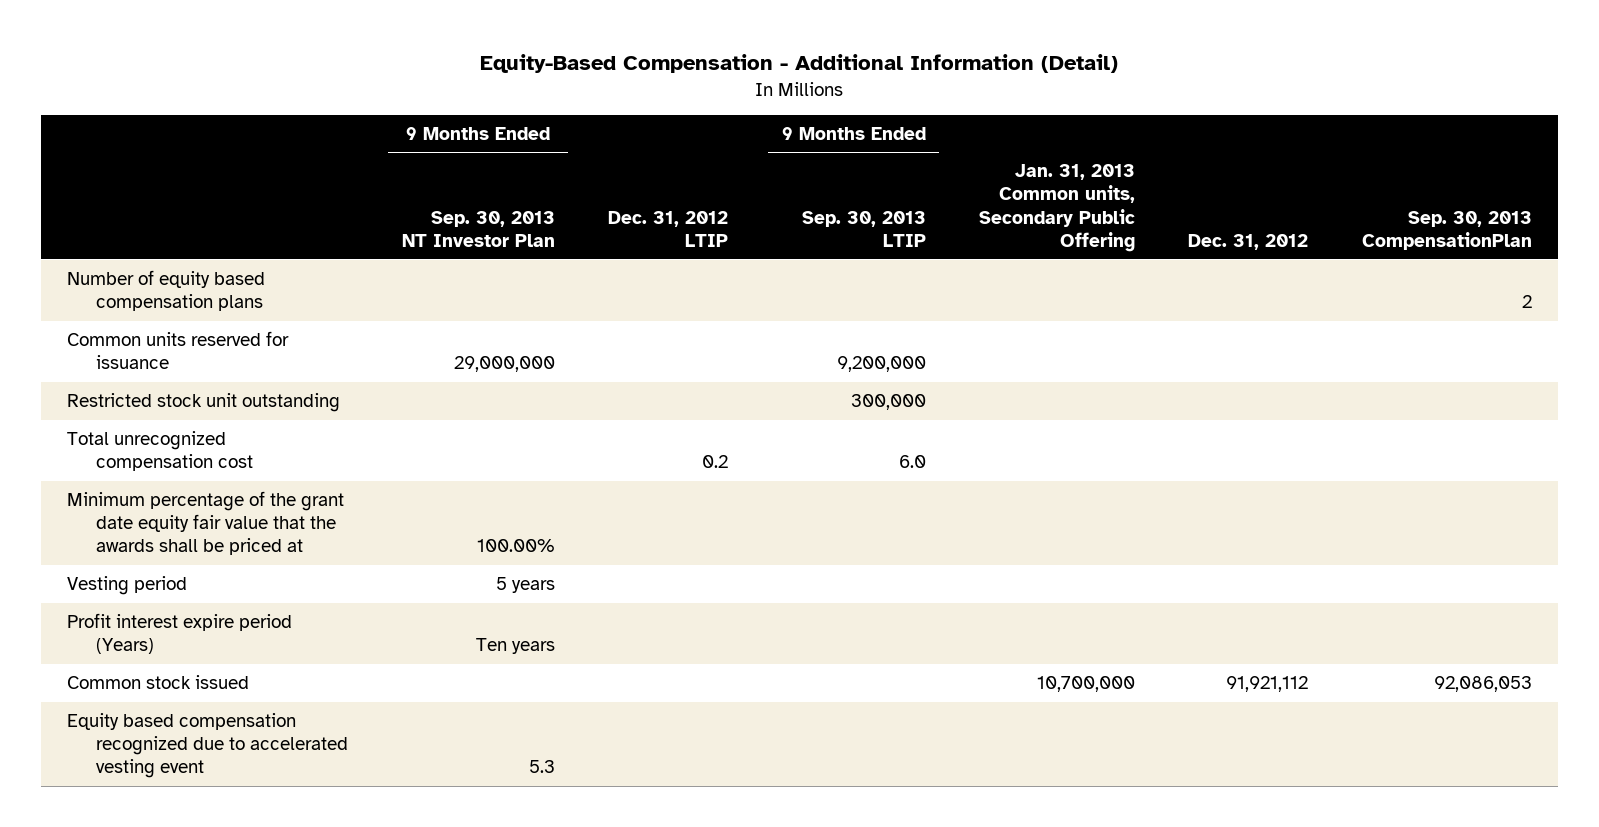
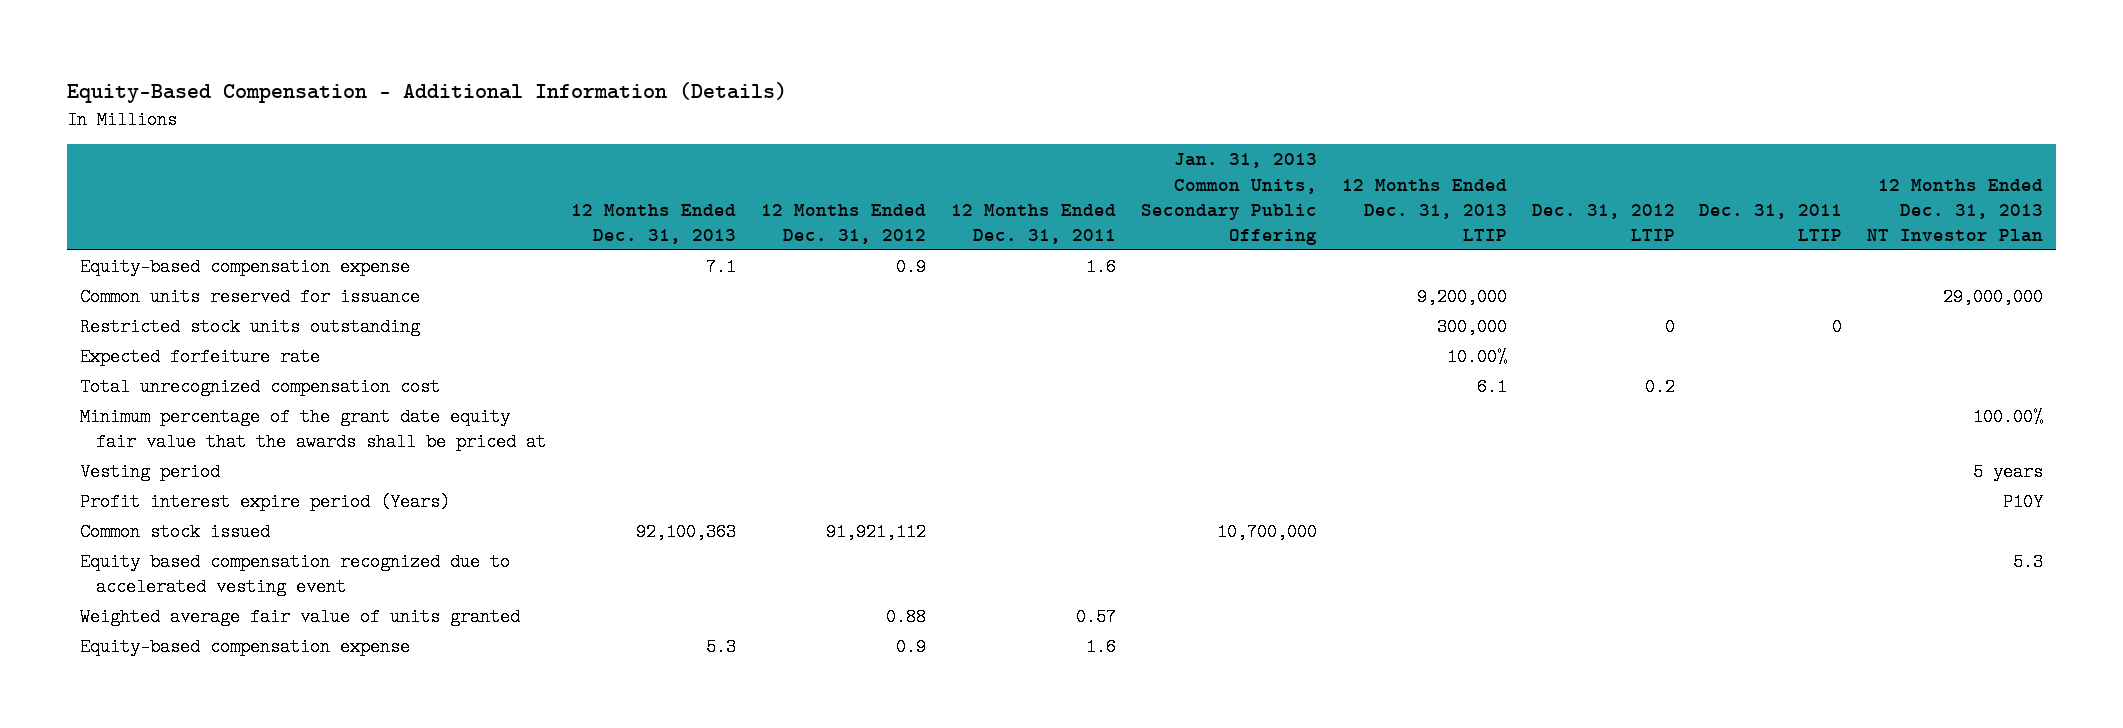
- Equity-Based Compensation - Additional Information (Detail)
+ Equity-Based Compensation - Additional Information (Details)
- | 9 Months Ended Sep. 30, 2013 NT Investor Plan | Dec. 31, 2012 LTIP | 9 Months Ended Sep. 30, 2013 LTIP | Jan. 31, 2013 Common units, Secondary Public Offering | Dec. 31, 2012 | Sep. 30, 2013 CompensationPlan
+ | 12 Months Ended Dec. 31, 2013 | 12 Months Ended Dec. 31, 2012 | 12 Months Ended Dec. 31, 2011 | Jan. 31, 2013 Common Units, Secondary Public Offering | 12 Months Ended Dec. 31, 2013 LTIP | Dec. 31, 2012 LTIP | Dec. 31, 2011 LTIP | 12 Months Ended Dec. 31, 2013 NT Investor Plan
- Number of equity based compensation plans | | | | | | 2
+ Equity-based compensation expense | 7.1 | 0.9 | 1.6 | | | | |
- Restricted stock unit outstanding | | | 300,000 | | |
+ Restricted stock units outstanding | | | | | 300,000 | 0 | 0 |
+ Expected forfeiture rate | | | | | 10.00% | | |
+ Weighted average fair value of units granted | | 0.88 | 0.57 | | | | |
+ Equity-based compensation expense | 5.3 | 0.9 | 1.6 | | | | |

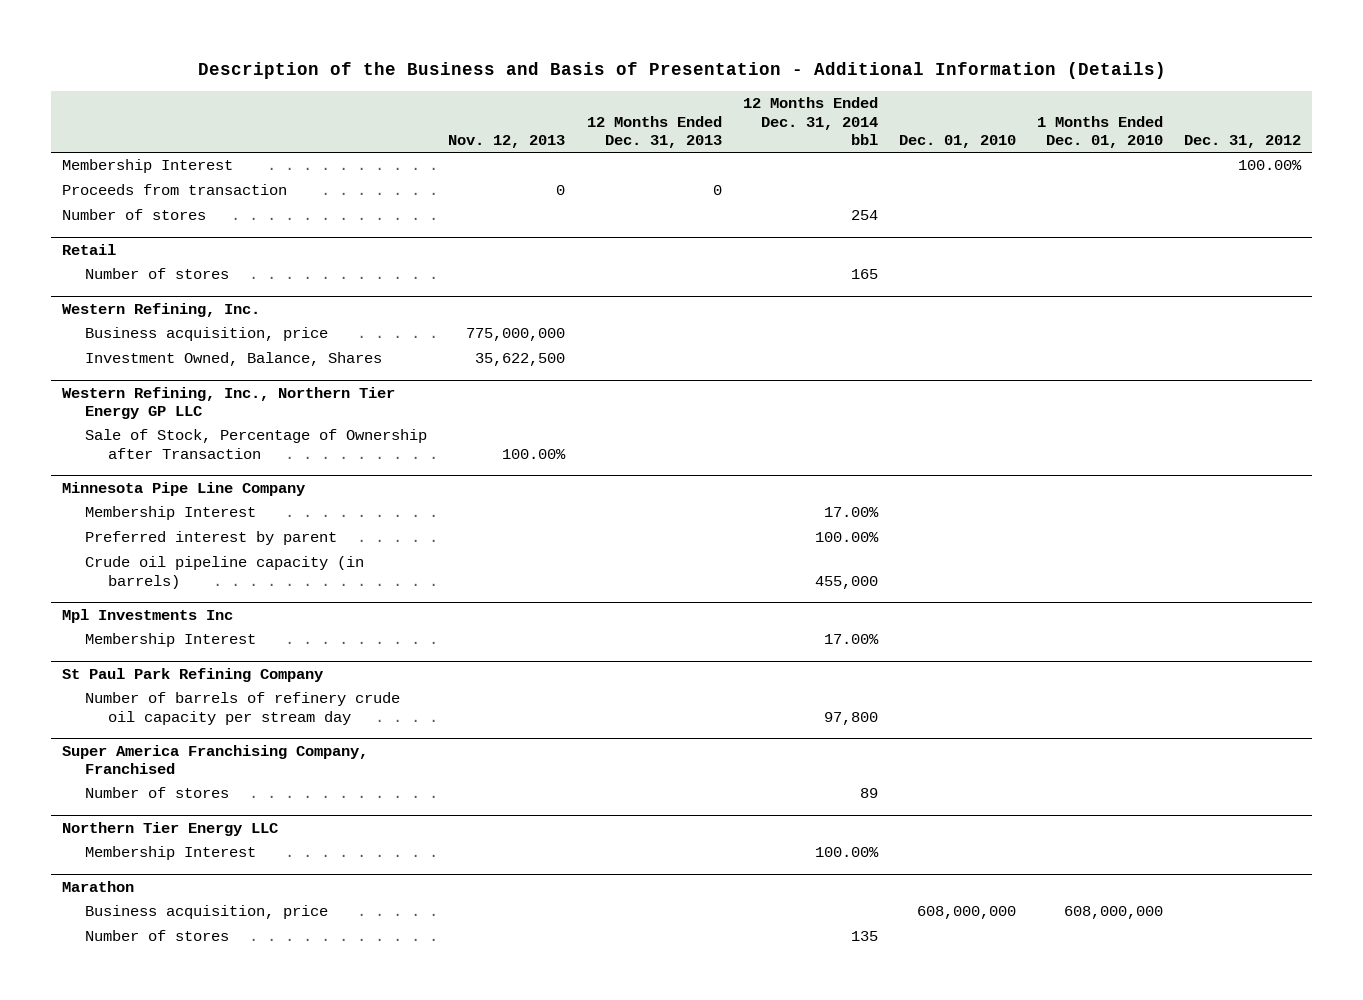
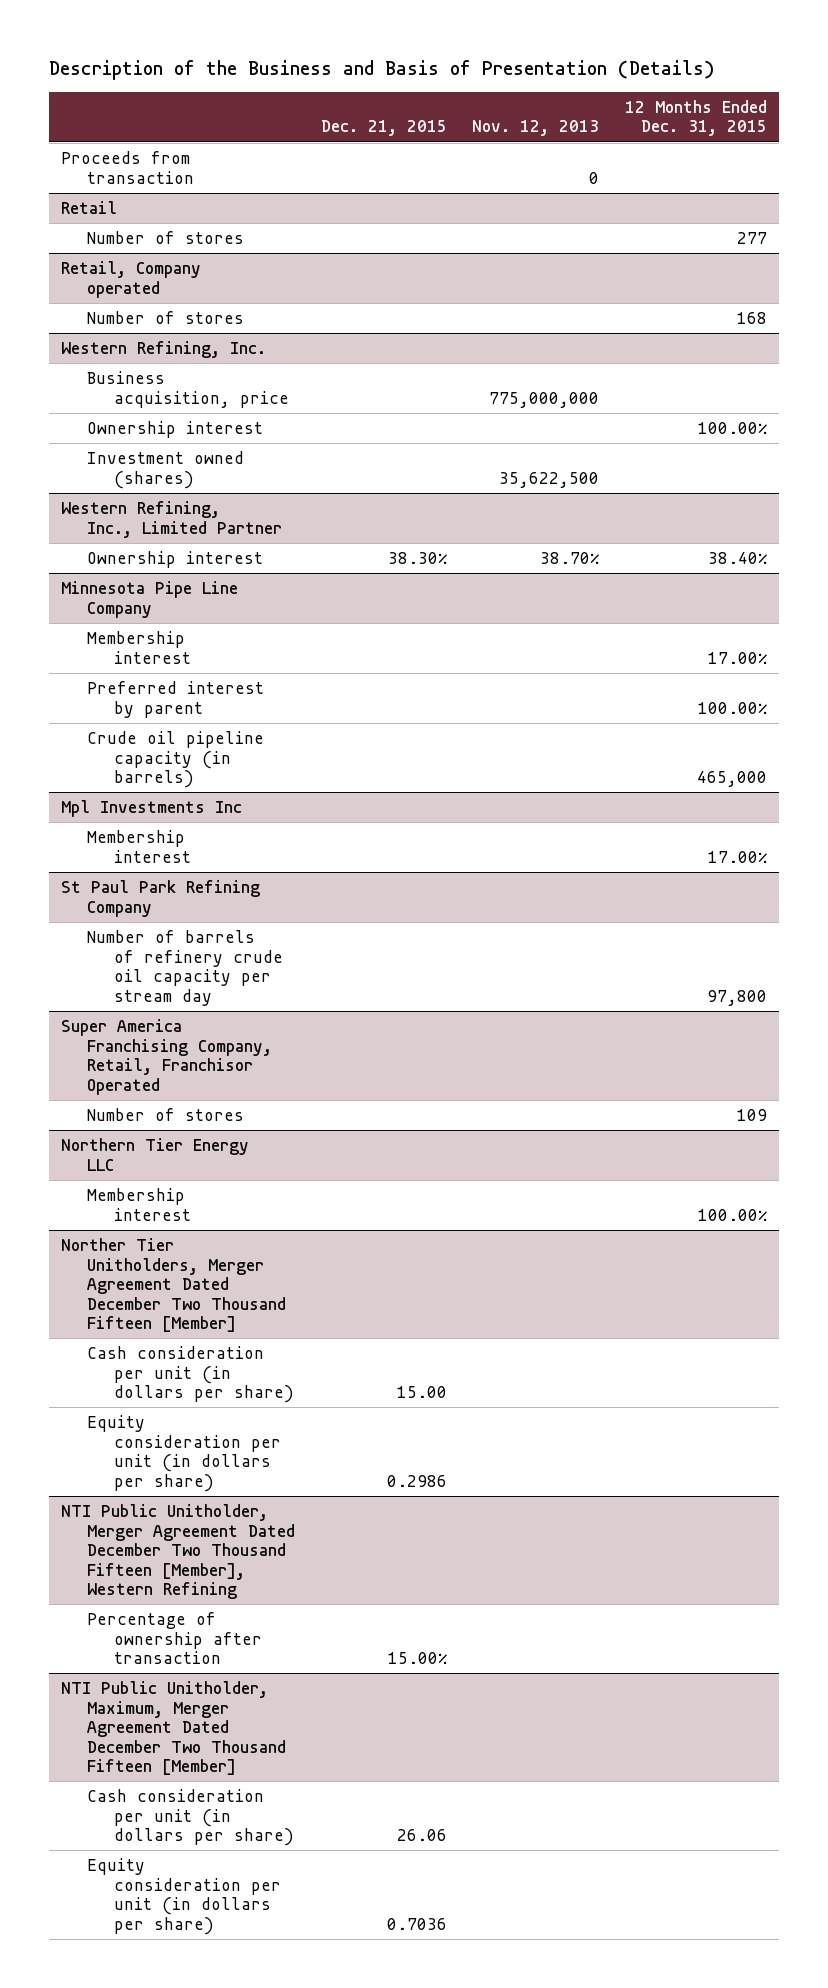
- Description of the Business and Basis of Presentation - Additional Information (Details)
+ Description of the Business and Basis of Presentation (Details)
- | Nov. 12, 2013 | 12 Months Ended Dec. 31, 2013 | 12 Months Ended Dec. 31, 2014 bbl | Dec. 01, 2010 | 1 Months Ended Dec. 01, 2010 | Dec. 31, 2012
+ | Dec. 21, 2015 | Nov. 12, 2013 | 12 Months Ended Dec. 31, 2015
- Membership Interest | | | | | | 100.00%
- Number of stores | | | 254 | | |
+ Retail, Company operated
+ Number of stores | | | 168
@ Western Refining, Inc.
- Investment Owned, Balance, Shares | 35,622,500 | | | | |
- Western Refining, Inc., Northern Tier Energy GP LLC
- Sale of Stock, Percentage of Ownership after Transaction | 100.00% | | | | |
@ Western Refining, Inc.
+ Ownership interest | | | 100.00%
+ Investment owned (shares) | | 35,622,500 |
+ Western Refining, Inc., Limited Partner
+ Ownership interest | 38.30% | 38.70% | 38.40%
@ Minnesota Pipe Line Company
- Membership Interest | | | 17.00% | | |
+ Membership interest | | | 17.00%
@ Mpl Investments Inc
- Membership Interest | | | 17.00% | | |
+ Membership interest | | | 17.00%
- Super America Franchising Company, Franchised
+ Super America Franchising Company, Retail, Franchisor Operated
@ Northern Tier Energy LLC
- Membership Interest | | | 100.00% | | |
- Marathon
- Business acquisition, price | | | | 608,000,000 | 608,000,000 |
- Number of stores | | | 135 | | |
@ Northern Tier Energy LLC
+ Membership interest | | | 100.00%
+ Norther Tier Unitholders, Merger Agreement Dated December Two Thousand Fifteen [Member]
+ Cash consideration per unit (in dollars per share) | 15.00 | |
+ Equity consideration per unit (in dollars per share) | 0.2986 | |
+ NTI Public Unitholder, Merger Agreement Dated December Two Thousand Fifteen [Member], Western Refining
+ Percentage of ownership after transaction | 15.00% | |
+ NTI Public Unitholder, Maximum, Merger Agreement Dated December Two Thousand Fifteen [Member]
+ Cash consideration per unit (in dollars per share) | 26.06 | |
+ Equity consideration per unit (in dollars per share) | 0.7036 | |

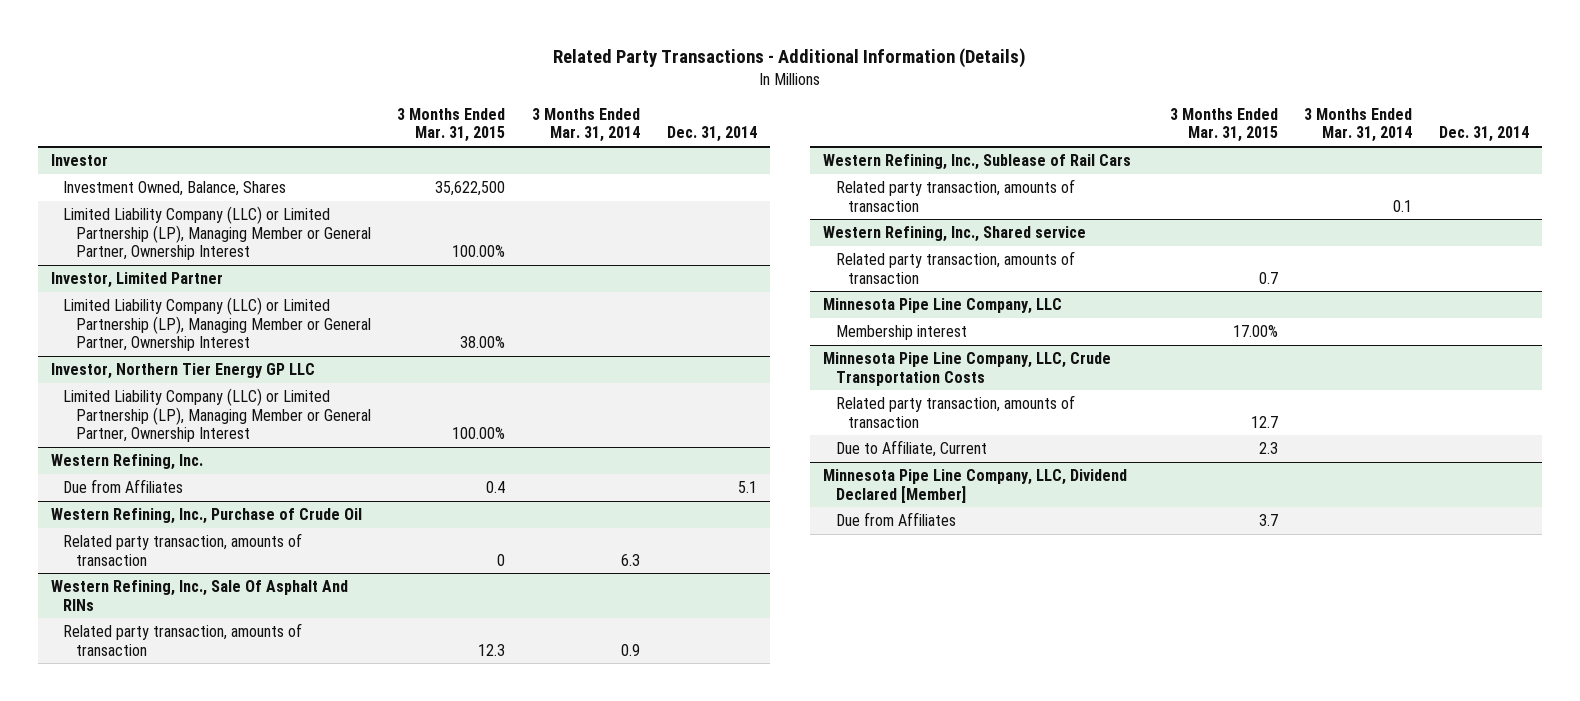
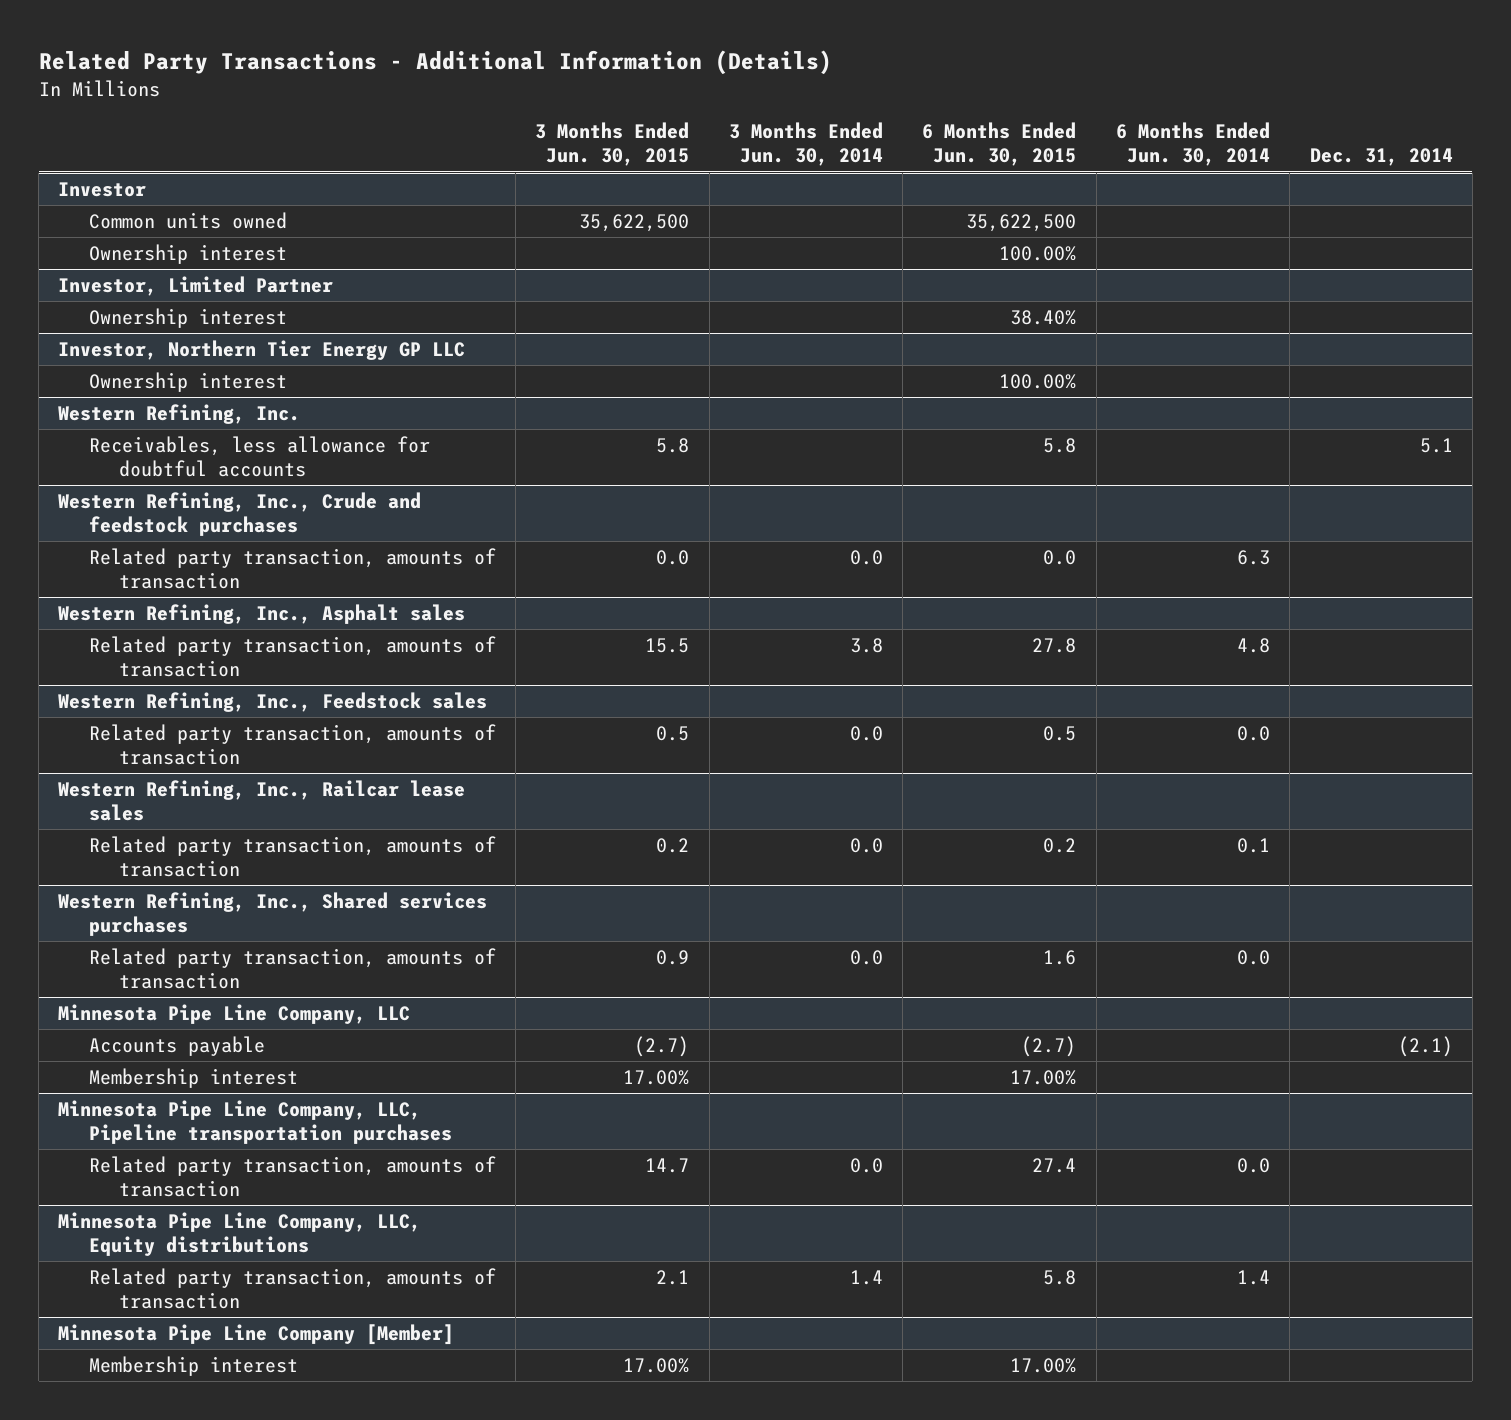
- | 3 Months Ended Mar. 31, 2015 | 3 Months Ended Mar. 31, 2014 | Dec. 31, 2014
+ | 3 Months Ended Jun. 30, 2015 | 3 Months Ended Jun. 30, 2014 | 6 Months Ended Jun. 30, 2015 | 6 Months Ended Jun. 30, 2014 | Dec. 31, 2014
@ Investor
- Investment Owned, Balance, Shares | 35,622,500 | |
- Limited Liability Company (LLC) or Limited Partnership (LP), Managing Member or General Partner, Ownership Interest | 100.00% | |
+ Common units owned | 35,622,500 | | 35,622,500 | |
+ Ownership interest | | | 100.00% | |
@ Investor, Limited Partner
- Limited Liability Company (LLC) or Limited Partnership (LP), Managing Member or General Partner, Ownership Interest | 38.00% | |
+ Ownership interest | | | 38.40% | |
@ Investor, Northern Tier Energy GP LLC
- Limited Liability Company (LLC) or Limited Partnership (LP), Managing Member or General Partner, Ownership Interest | 100.00% | |
+ Ownership interest | | | 100.00% | |
@ Western Refining, Inc.
- Due from Affiliates | 0.4 | | 5.1
- Western Refining, Inc., Purchase of Crude Oil
- Related party transaction, amounts of transaction | 0 | 6.3 |
- Western Refining, Inc., Sale Of Asphalt And RINs
- Related party transaction, amounts of transaction | 12.3 | 0.9 |
- Western Refining, Inc., Sublease of Rail Cars
- Related party transaction, amounts of transaction | | 0.1 |
- Western Refining, Inc., Shared service
@ Western Refining, Inc.
+ Receivables, less allowance for doubtful accounts | 5.8 | | 5.8 | | 5.1
+ Western Refining, Inc., Crude and feedstock purchases
+ Related party transaction, amounts of transaction | 0.0 | 0.0 | 0.0 | 6.3 |
+ Western Refining, Inc., Asphalt sales
+ Related party transaction, amounts of transaction | 15.5 | 3.8 | 27.8 | 4.8 |
+ Western Refining, Inc., Feedstock sales
+ Related party transaction, amounts of transaction | 0.5 | 0.0 | 0.5 | 0.0 |
+ Western Refining, Inc., Railcar lease sales
+ Related party transaction, amounts of transaction | 0.2 | 0.0 | 0.2 | 0.1 |
+ Western Refining, Inc., Shared services purchases
@ Minnesota Pipe Line Company, LLC
+ Accounts payable | (2.7) | | (2.7) | | (2.1)
- Minnesota Pipe Line Company, LLC, Crude Transportation Costs
+ Minnesota Pipe Line Company, LLC, Pipeline transportation purchases
- Due to Affiliate, Current | 2.3 | |
- Minnesota Pipe Line Company, LLC, Dividend Declared [Member]
- Due from Affiliates | 3.7 | |
+ Minnesota Pipe Line Company, LLC, Equity distributions
+ Related party transaction, amounts of transaction | 2.1 | 1.4 | 5.8 | 1.4 |
+ Minnesota Pipe Line Company [Member]
+ Membership interest | 17.00% | | 17.00% | |

